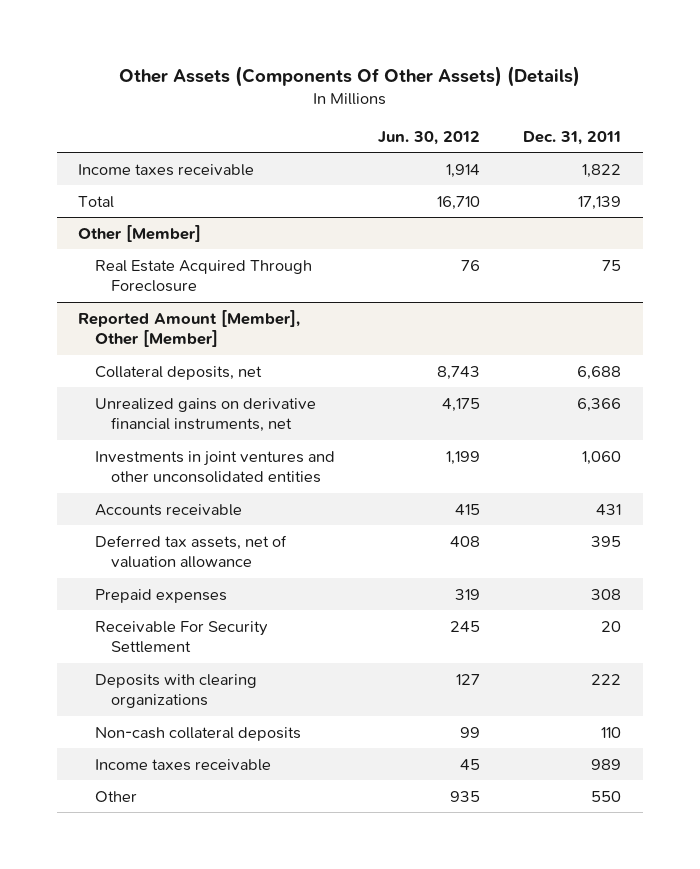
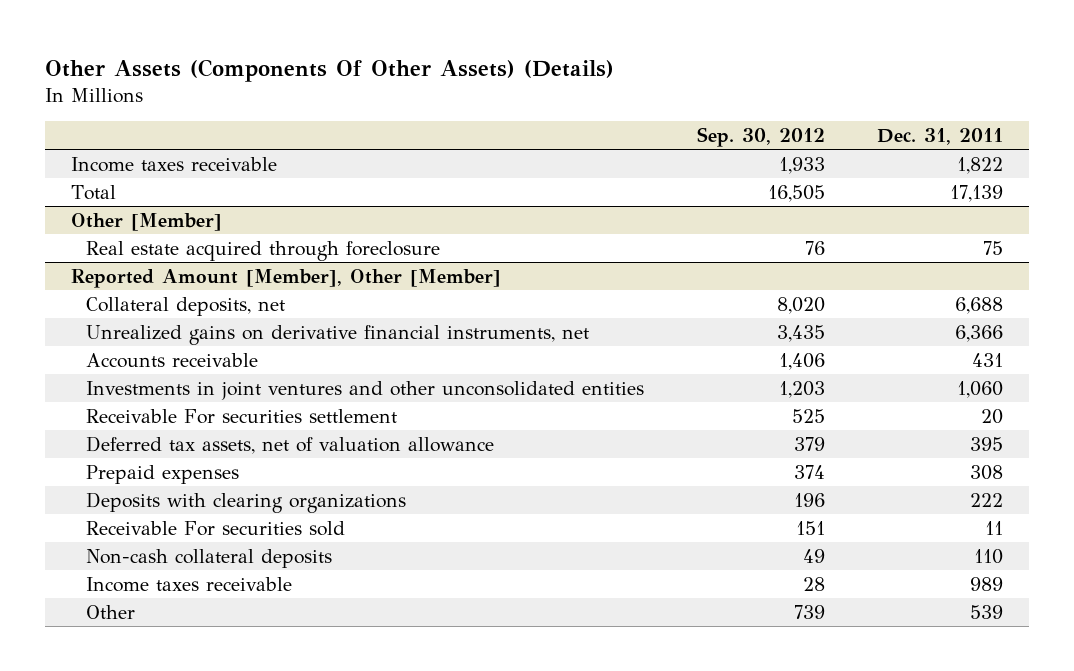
- | Jun. 30, 2012 | Dec. 31, 2011
+ | Sep. 30, 2012 | Dec. 31, 2011
@ Other [Member]
- Real Estate Acquired Through Foreclosure | 76 | 75
+ Real estate acquired through foreclosure | 76 | 75
@ Reported Amount [Member], Other [Member]
moved down: Investments in joint ventures and other unconsolidated entities | 1,203 | 1,060
+ Receivable For securities settlement | 525 | 20
- Receivable For Security Settlement | 245 | 20
+ Receivable For securities sold | 151 | 11
- Other | 935 | 550
+ Other | 739 | 539

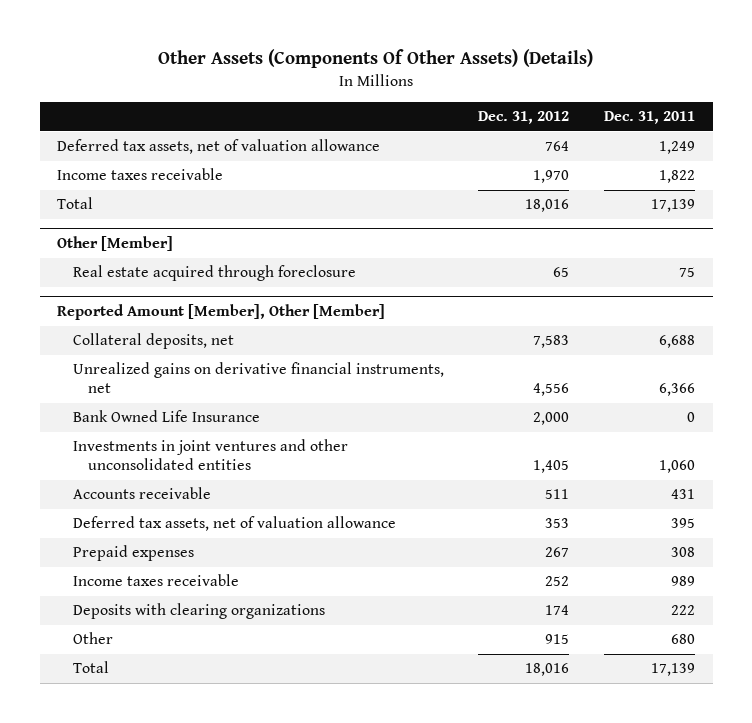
- | Sep. 30, 2012 | Dec. 31, 2011
+ | Dec. 31, 2012 | Dec. 31, 2011
+ Deferred tax assets, net of valuation allowance | 764 | 1,249
@ Reported Amount [Member], Other [Member]
+ Bank Owned Life Insurance | 2,000 | 0
- Receivable For securities settlement | 525 | 20
moved down: Accounts receivable | 511 | 431
- Receivable For securities sold | 151 | 11
- Non-cash collateral deposits | 49 | 110
- Other | 739 | 539
moved down: Deposits with clearing organizations | 174 | 222
+ Other | 915 | 680
+ Total | 18,016 | 17,139

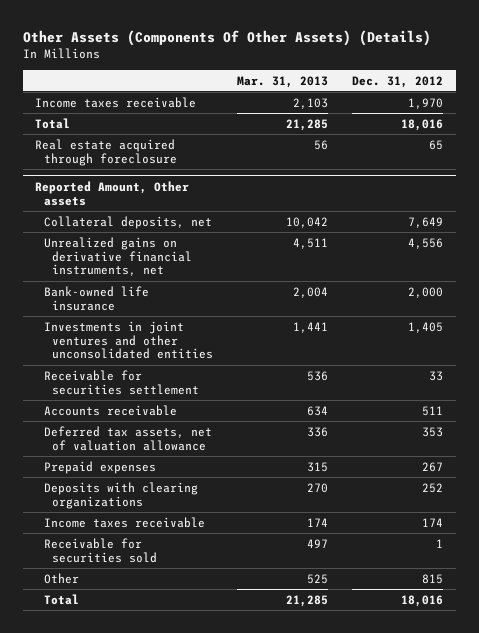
- | Dec. 31, 2012 | Dec. 31, 2011
+ | Mar. 31, 2013 | Dec. 31, 2012
- Deferred tax assets, net of valuation allowance | 764 | 1,249
- Other [Member]
- Reported Amount [Member], Other [Member]
- Collateral deposits, net | 7,583 | 6,688
+ Reported Amount, Other assets
+ Collateral deposits, net | 10,042 | 7,649
- Bank Owned Life Insurance | 2,000 | 0
+ Bank-owned life insurance | 2,004 | 2,000
+ Receivable for securities settlement | 536 | 33
- Income taxes receivable | 252 | 989
- Deposits with clearing organizations | 174 | 222
- Other | 915 | 680
+ Deposits with clearing organizations | 270 | 252
+ Income taxes receivable | 174 | 174
+ Receivable for securities sold | 497 | 1
+ Other | 525 | 815

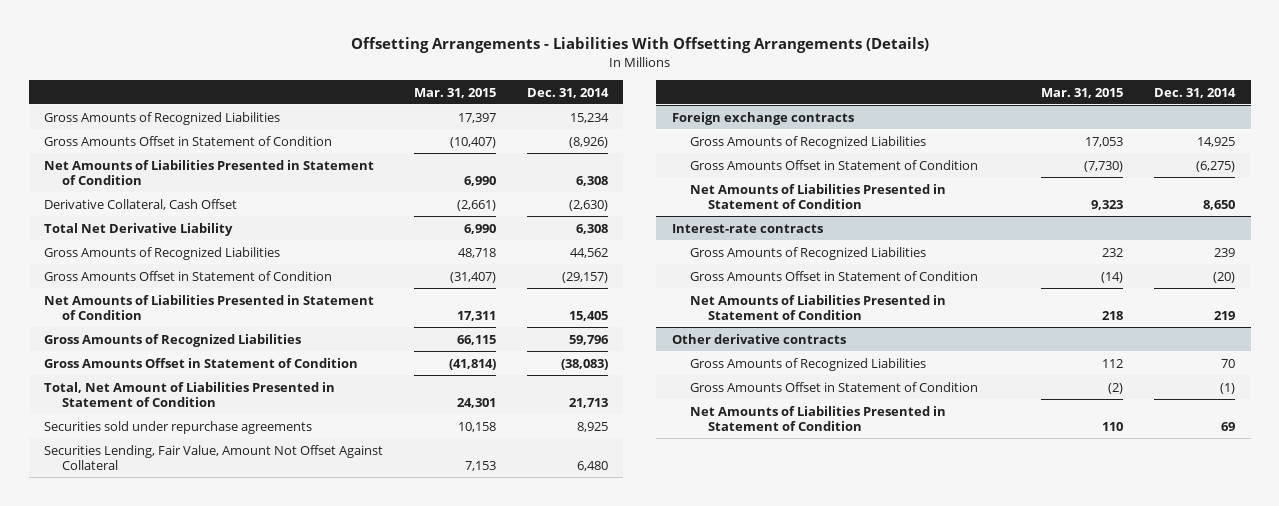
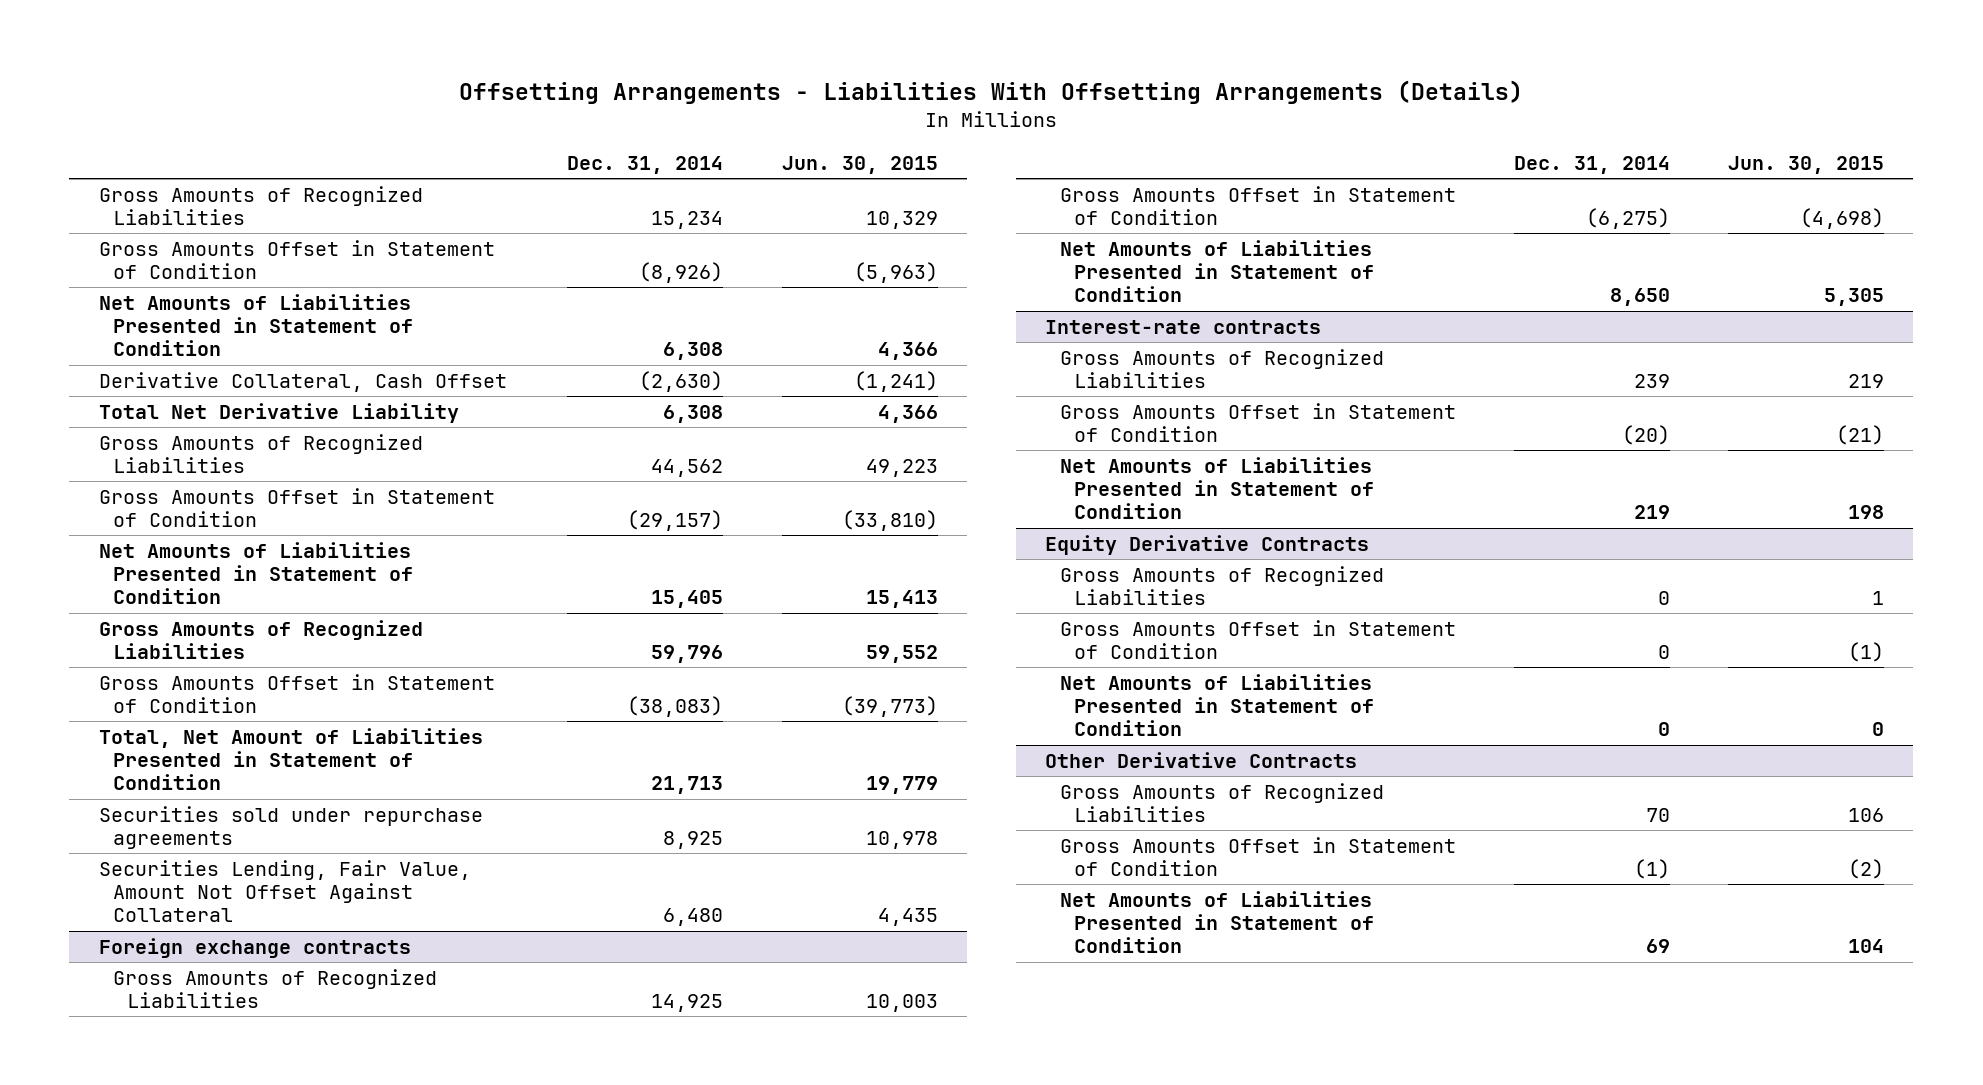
- | Mar. 31, 2015 | Dec. 31, 2014
+ | Dec. 31, 2014 | Jun. 30, 2015
- Other derivative contracts
+ Equity Derivative Contracts
+ Gross Amounts of Recognized Liabilities | 0 | 1
+ Gross Amounts Offset in Statement of Condition | 0 | (1)
+ Net Amounts of Liabilities Presented in Statement of Condition | 0 | 0
+ Other Derivative Contracts

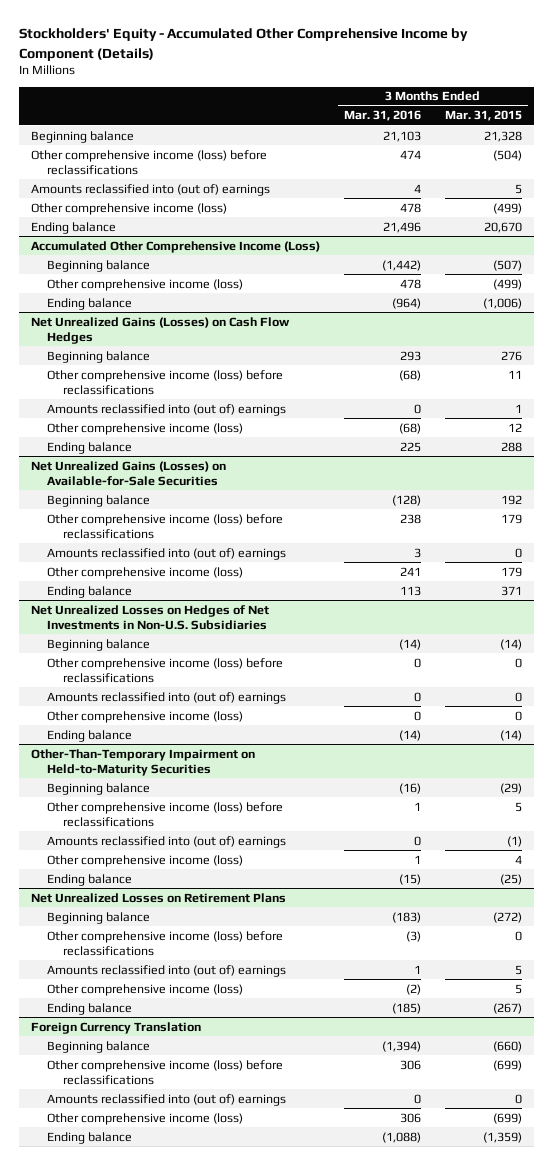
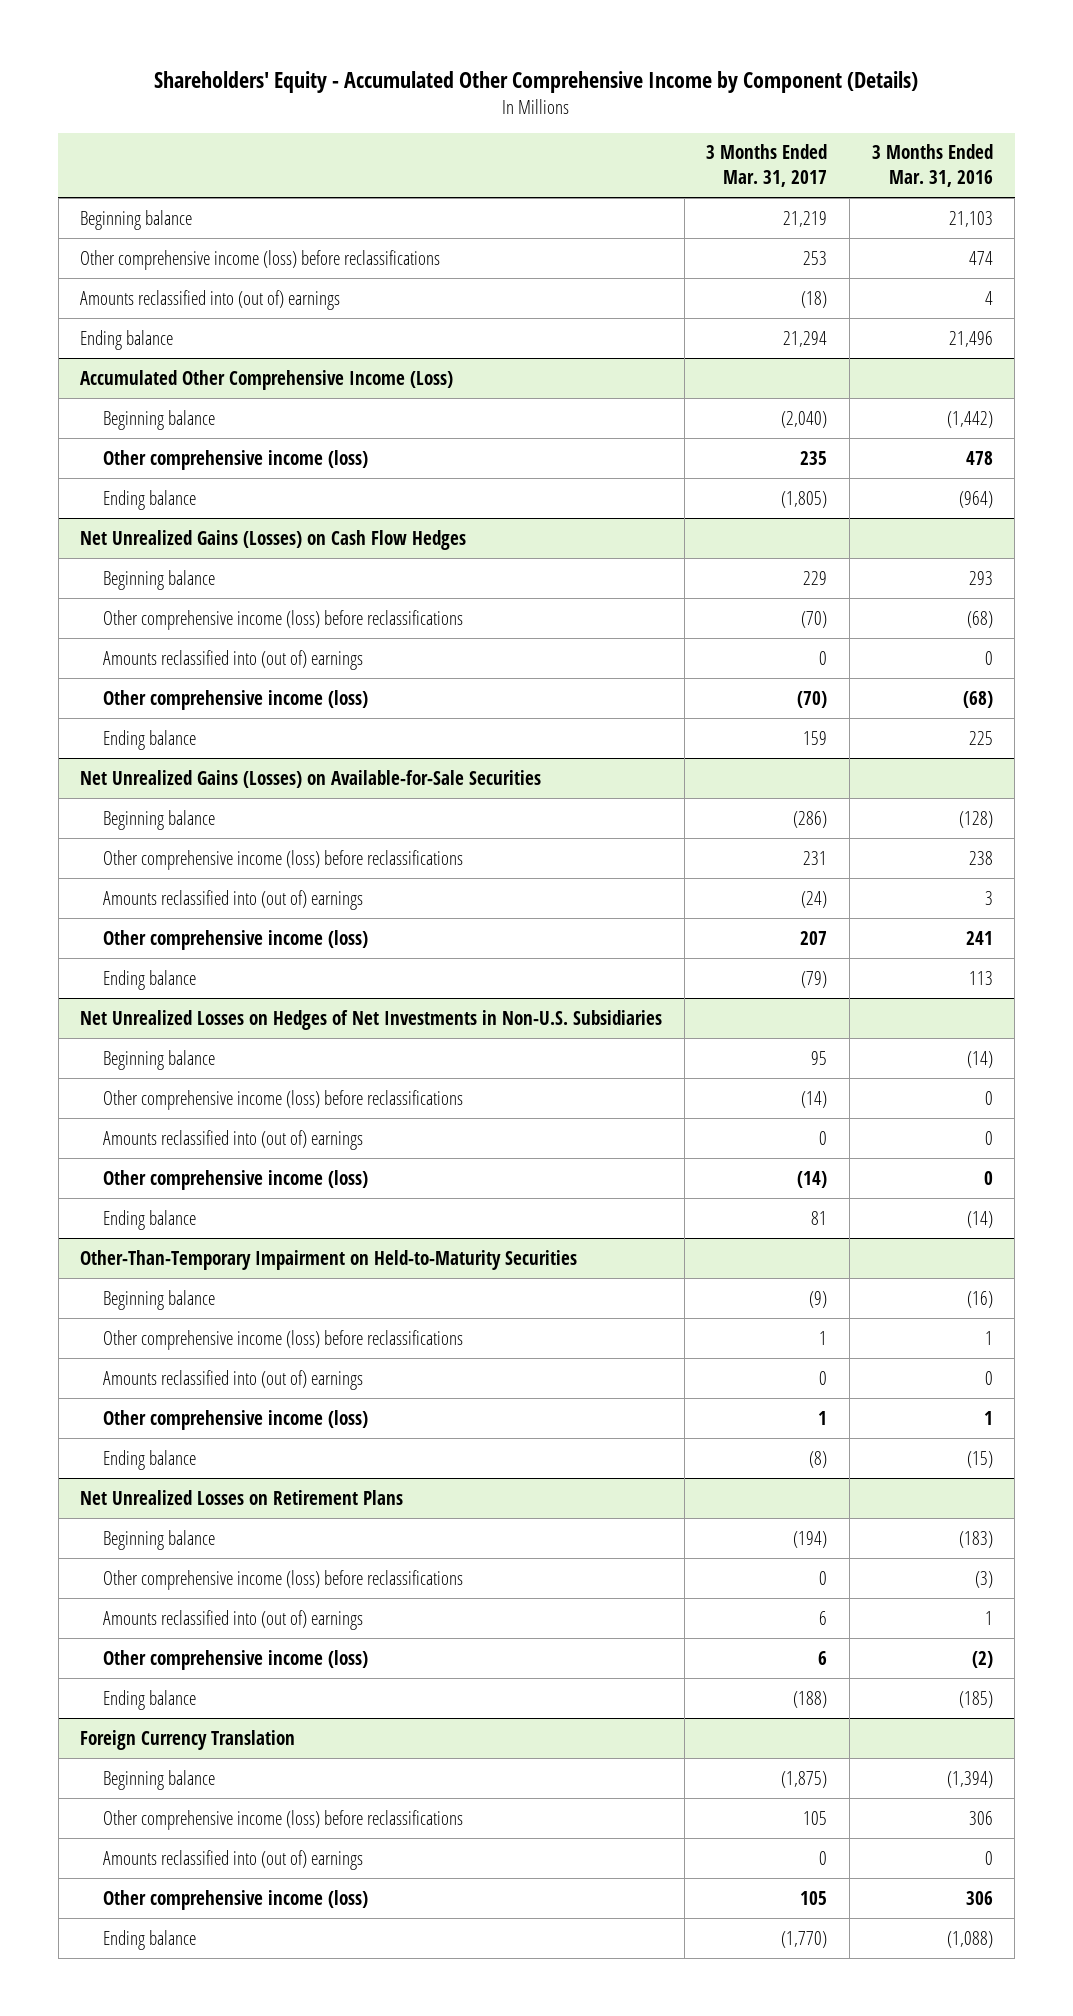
- Stockholders' Equity - Accumulated Other Comprehensive Income by Component (Details)
+ Shareholders' Equity - Accumulated Other Comprehensive Income by Component (Details)
- | 3 Months Ended Mar. 31, 2016 | 3 Months Ended Mar. 31, 2015
+ | 3 Months Ended Mar. 31, 2017 | 3 Months Ended Mar. 31, 2016
- Other comprehensive income (loss) | 478 | (499)

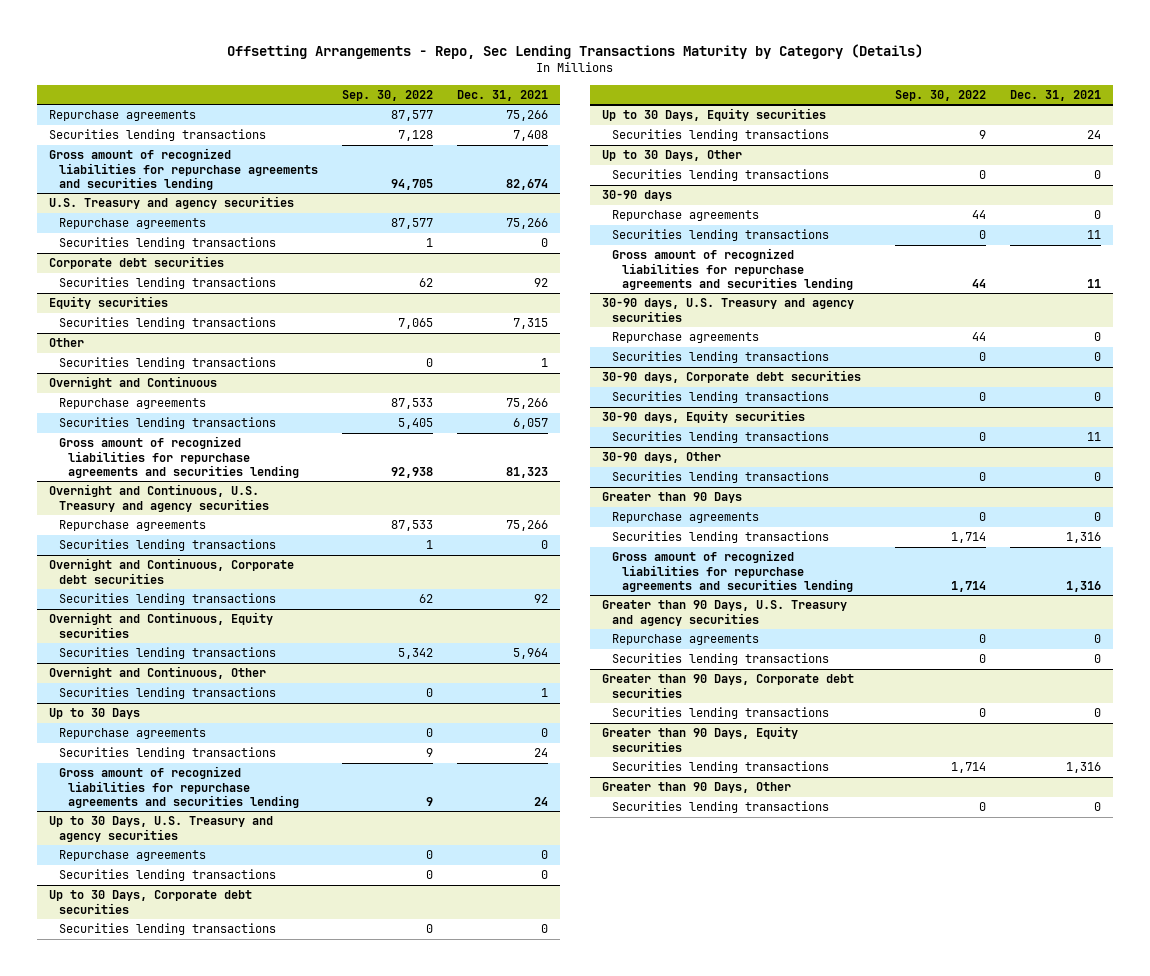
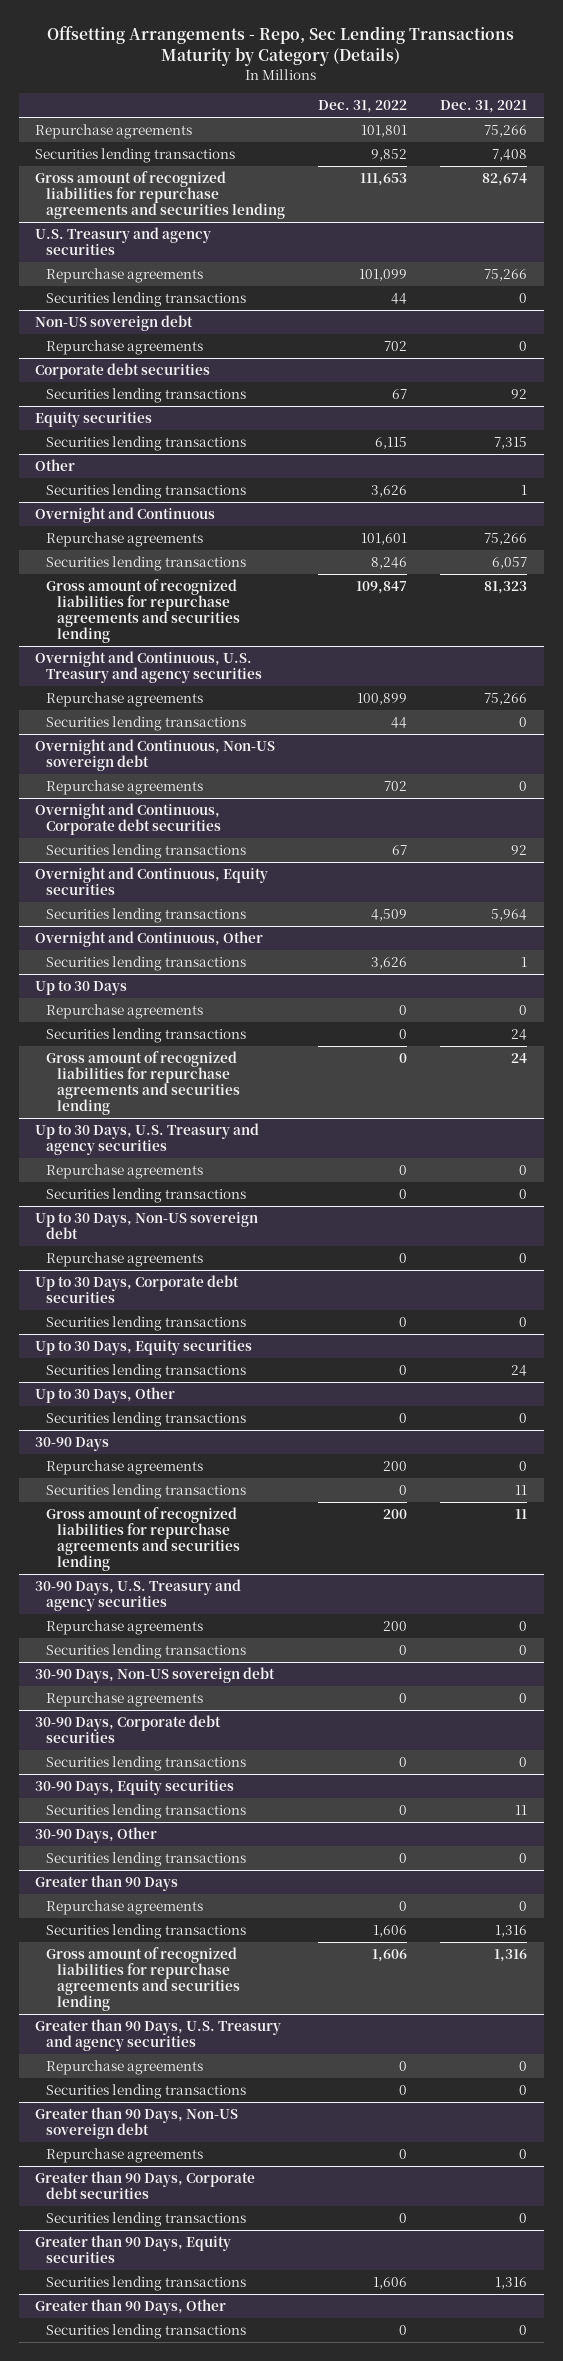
- | Sep. 30, 2022 | Dec. 31, 2021
+ | Dec. 31, 2022 | Dec. 31, 2021
+ Non-US sovereign debt
+ Repurchase agreements | 702 | 0
+ Overnight and Continuous, Non-US sovereign debt
+ Repurchase agreements | 702 | 0
+ Up to 30 Days, Non-US sovereign debt
+ Repurchase agreements | 0 | 0
- 30-90 days
+ 30-90 Days
- 30-90 days, U.S. Treasury and agency securities
+ 30-90 Days, U.S. Treasury and agency securities
- 30-90 days, Corporate debt securities
+ 30-90 Days, Non-US sovereign debt
+ Repurchase agreements | 0 | 0
+ 30-90 Days, Corporate debt securities
- 30-90 days, Equity securities
+ 30-90 Days, Equity securities
- 30-90 days, Other
+ 30-90 Days, Other
+ Greater than 90 Days, Non-US sovereign debt
+ Repurchase agreements | 0 | 0

